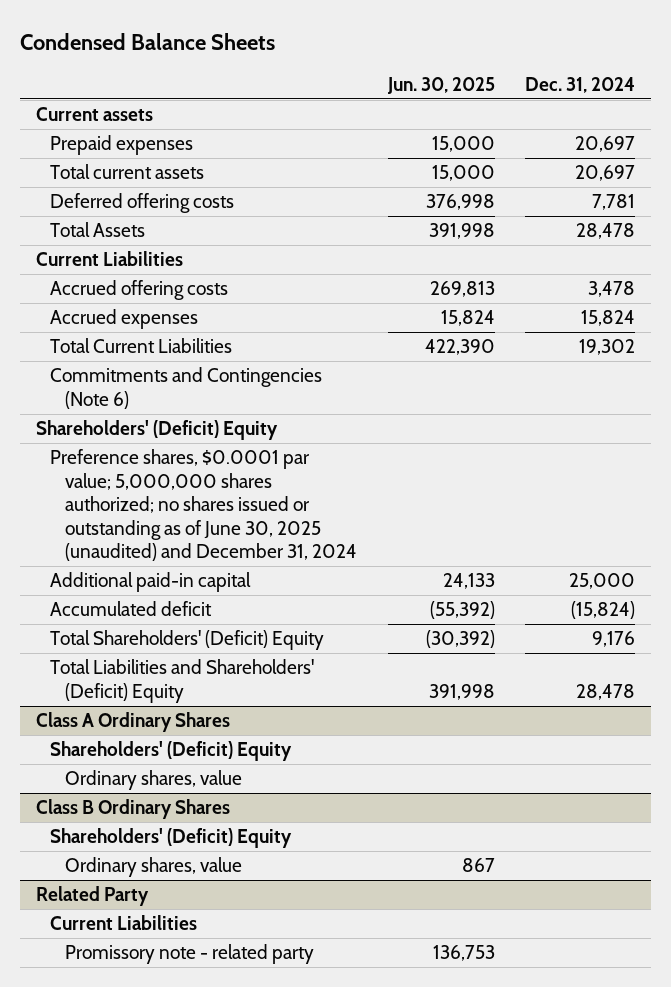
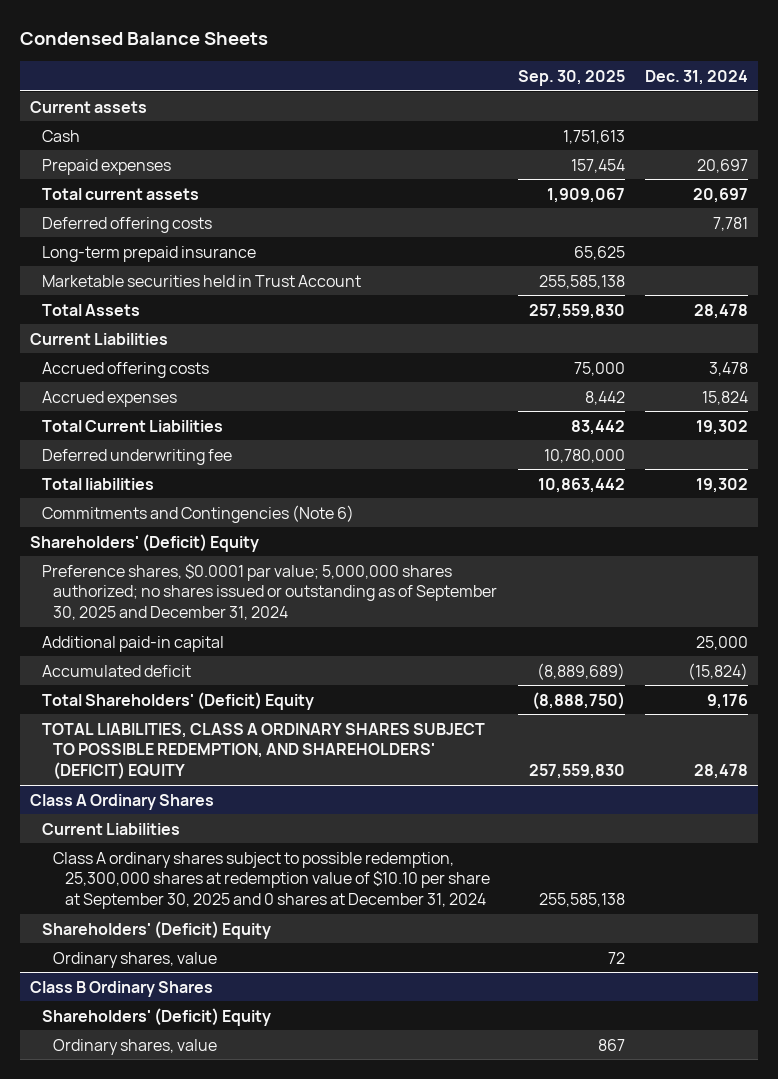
- | Jun. 30, 2025 | Dec. 31, 2024
+ | Sep. 30, 2025 | Dec. 31, 2024
+ Cash | 1,751,613 |
+ Long-term prepaid insurance | 65,625 |
+ Marketable securities held in Trust Account | 255,585,138 |
+ Deferred underwriting fee | 10,780,000 |
+ Total liabilities | 10,863,442 | 19,302
- Preference shares, $0.0001 par value; 5,000,000 shares authorized; no shares issued or outstanding as of June 30, 2025 (unaudited) and December 31, 2024
+ Preference shares, $0.0001 par value; 5,000,000 shares authorized; no shares issued or outstanding as of September 30, 2025 and December 31, 2024
- Total Liabilities and Shareholders' (Deficit) Equity | 391,998 | 28,478
+ TOTAL LIABILITIES, CLASS A ORDINARY SHARES SUBJECT TO POSSIBLE REDEMPTION, AND SHAREHOLDERS' (DEFICIT) EQUITY | 257,559,830 | 28,478
@ Class A Ordinary Shares
+ Current Liabilities
+ Class A ordinary shares subject to possible redemption, 25,300,000 shares at redemption value of $10.10 per share at September 30, 2025 and 0 shares at December 31, 2024 | 255,585,138 |
- Related Party
- Current Liabilities
- Promissory note - related party | 136,753 |

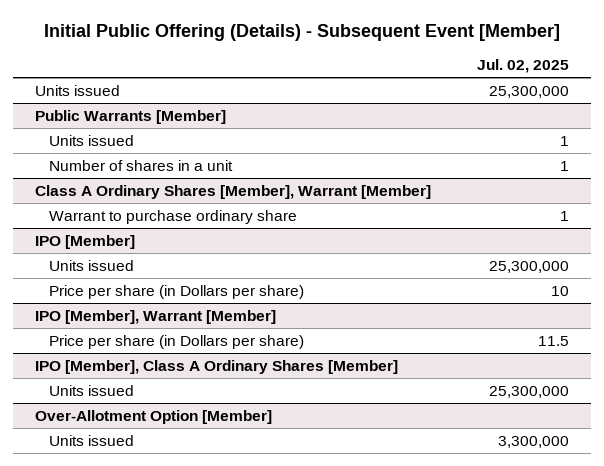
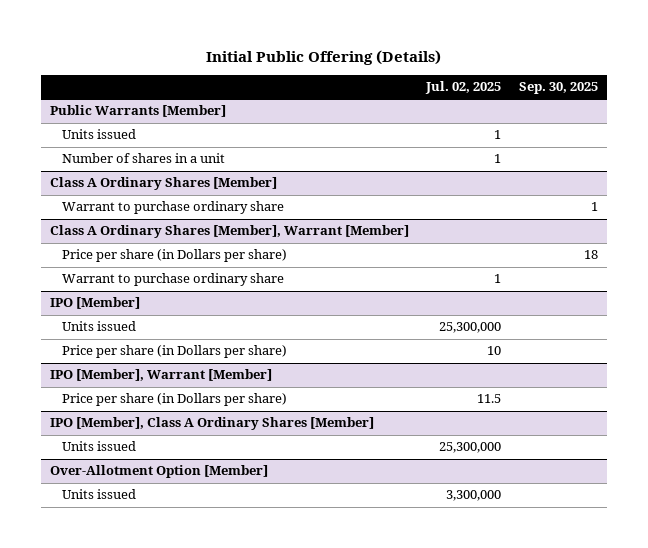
- Initial Public Offering (Details) - Subsequent Event [Member]
+ Initial Public Offering (Details)
- | Jul. 02, 2025
+ | Jul. 02, 2025 | Sep. 30, 2025
- Units issued | 25,300,000
+ Class A Ordinary Shares [Member]
+ Warrant to purchase ordinary share | | 1
@ Class A Ordinary Shares [Member], Warrant [Member]
+ Price per share (in Dollars per share) | | 18

